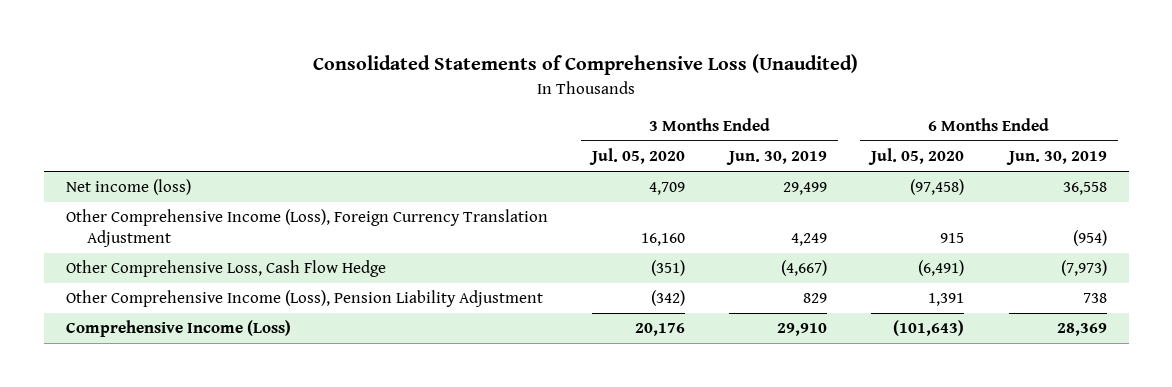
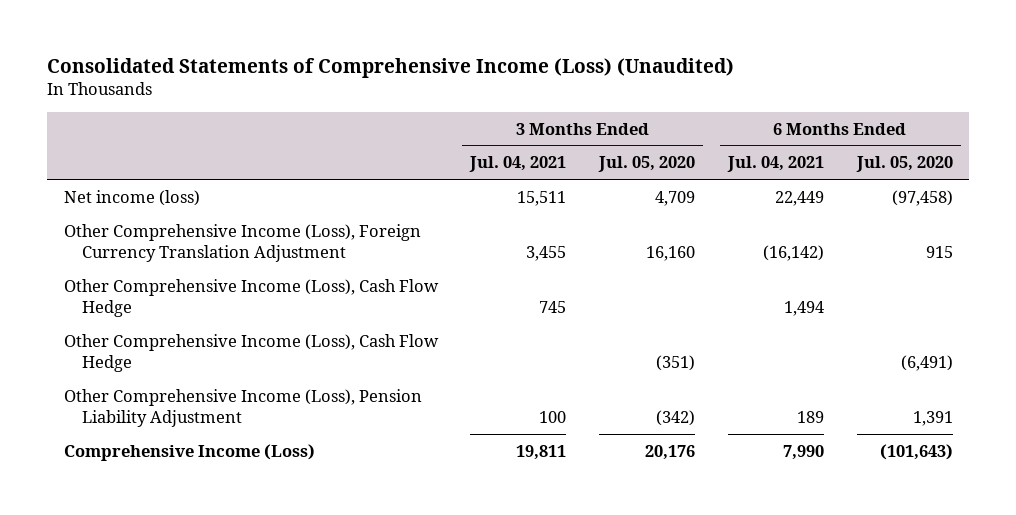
- Consolidated Statements of Comprehensive Loss (Unaudited)
+ Consolidated Statements of Comprehensive Income (Loss) (Unaudited)
- | 3 Months Ended Jul. 05, 2020 | 3 Months Ended Jun. 30, 2019 | 6 Months Ended Jul. 05, 2020 | 6 Months Ended Jun. 30, 2019
+ | 3 Months Ended Jul. 04, 2021 | 3 Months Ended Jul. 05, 2020 | 6 Months Ended Jul. 04, 2021 | 6 Months Ended Jul. 05, 2020
- Other Comprehensive Loss, Cash Flow Hedge | (351) | (4,667) | (6,491) | (7,973)
+ Other Comprehensive Income (Loss), Cash Flow Hedge | 745 | | 1,494 |
+ Other Comprehensive Income (Loss), Cash Flow Hedge | | (351) | | (6,491)

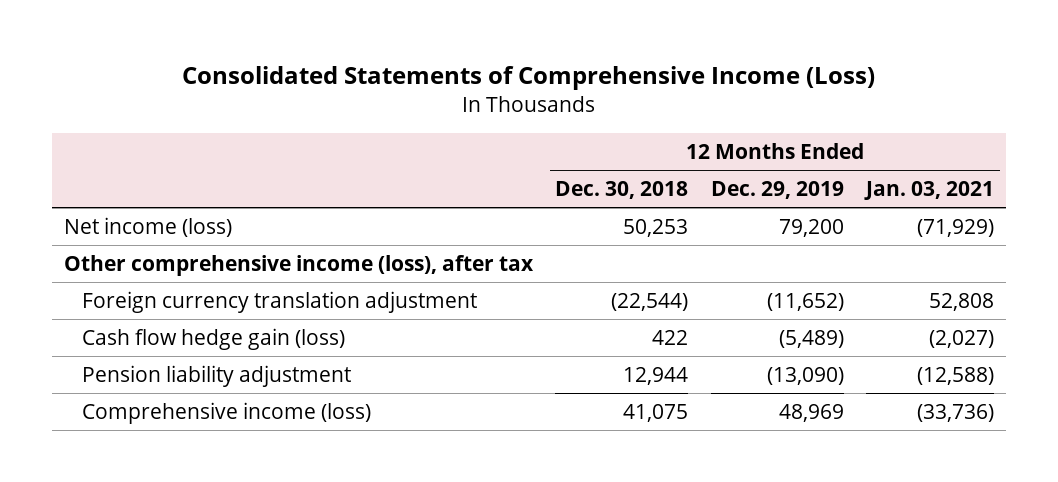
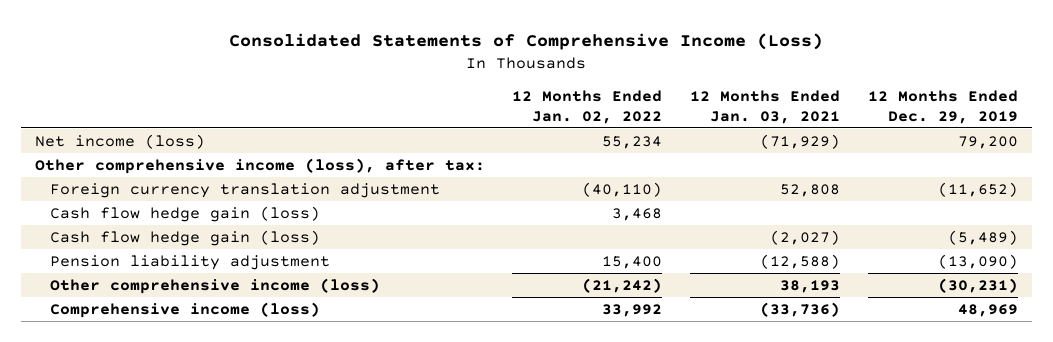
- | 12 Months Ended Dec. 30, 2018 | 12 Months Ended Dec. 29, 2019 | 12 Months Ended Jan. 03, 2021
+ | 12 Months Ended Jan. 02, 2022 | 12 Months Ended Jan. 03, 2021 | 12 Months Ended Dec. 29, 2019
- Other comprehensive income (loss), after tax
+ Other comprehensive income (loss), after tax:
+ Cash flow hedge gain (loss) | 3,468 | |
+ Other comprehensive income (loss) | (21,242) | 38,193 | (30,231)

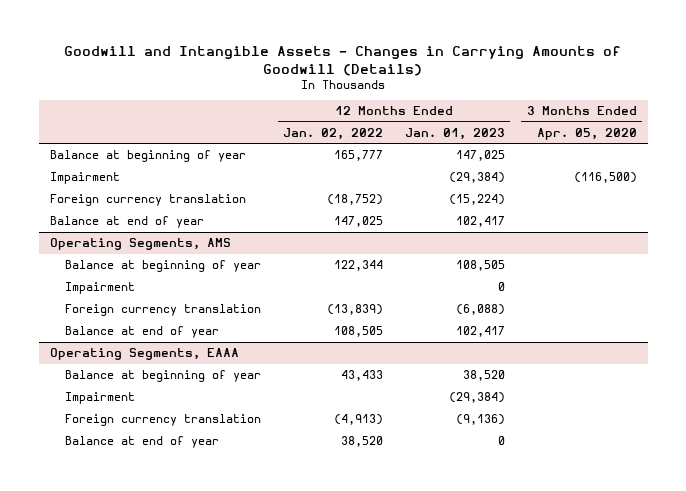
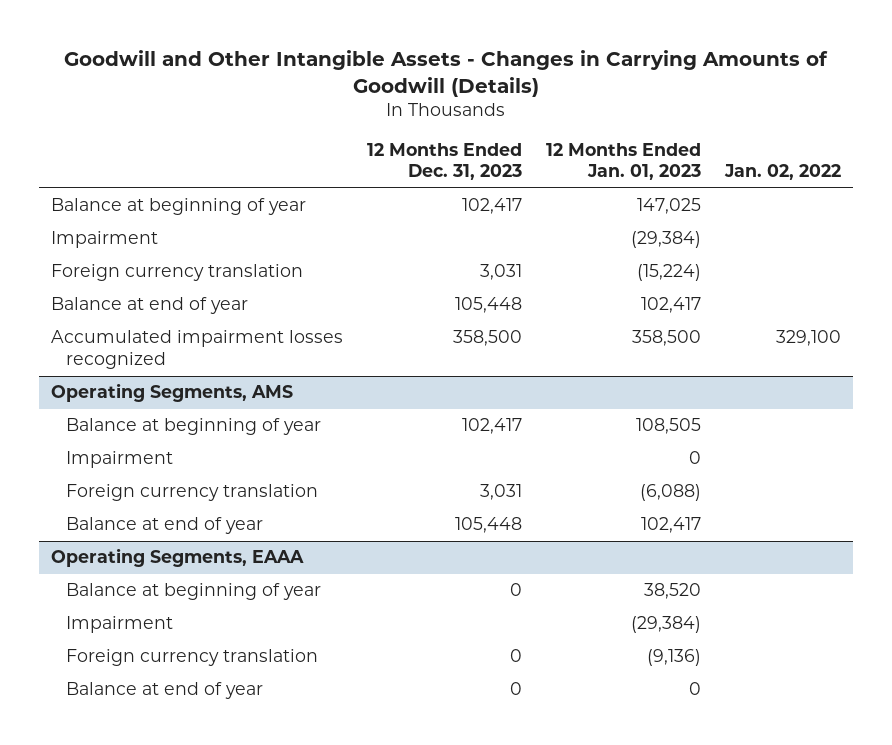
- Goodwill and Intangible Assets - Changes in Carrying Amounts of Goodwill (Details)
+ Goodwill and Other Intangible Assets - Changes in Carrying Amounts of Goodwill (Details)
- | 12 Months Ended Jan. 02, 2022 | 12 Months Ended Jan. 01, 2023 | 3 Months Ended Apr. 05, 2020
+ | 12 Months Ended Dec. 31, 2023 | 12 Months Ended Jan. 01, 2023 | Jan. 02, 2022
+ Accumulated impairment losses recognized | 358,500 | 358,500 | 329,100

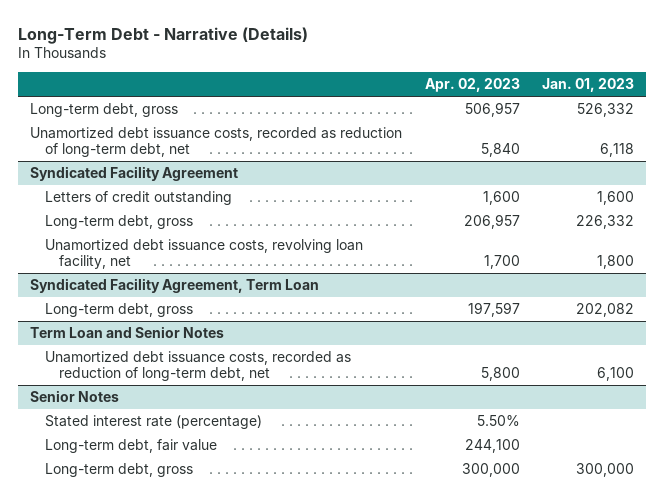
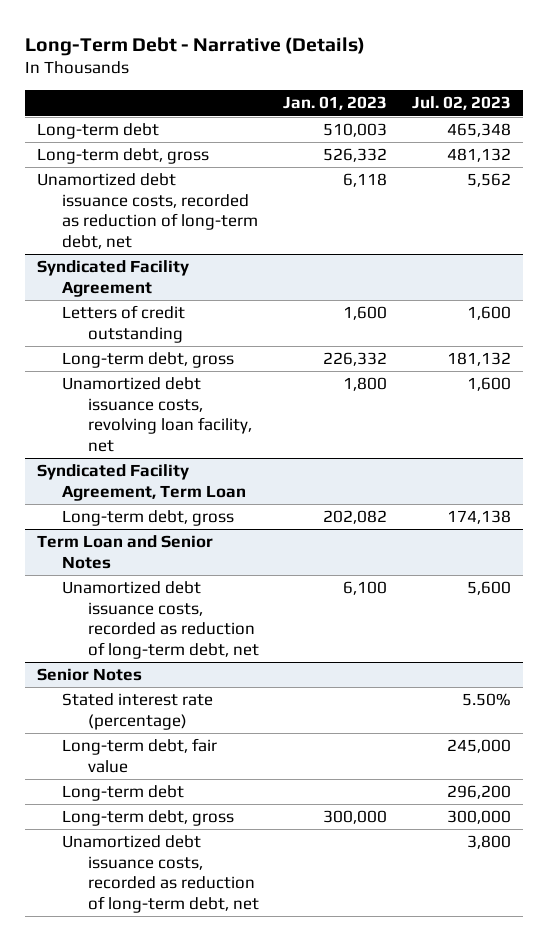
- | Apr. 02, 2023 | Jan. 01, 2023
+ | Jan. 01, 2023 | Jul. 02, 2023
+ Long-term debt | 510,003 | 465,348
@ Senior Notes
+ Long-term debt | | 296,200
+ Unamortized debt issuance costs, recorded as reduction of long-term debt, net | | 3,800

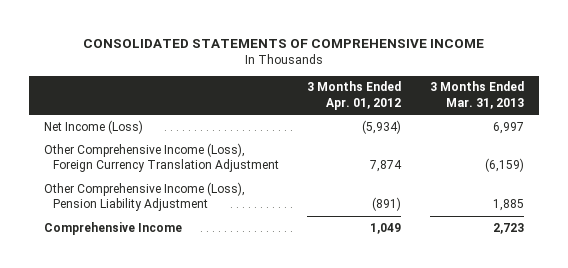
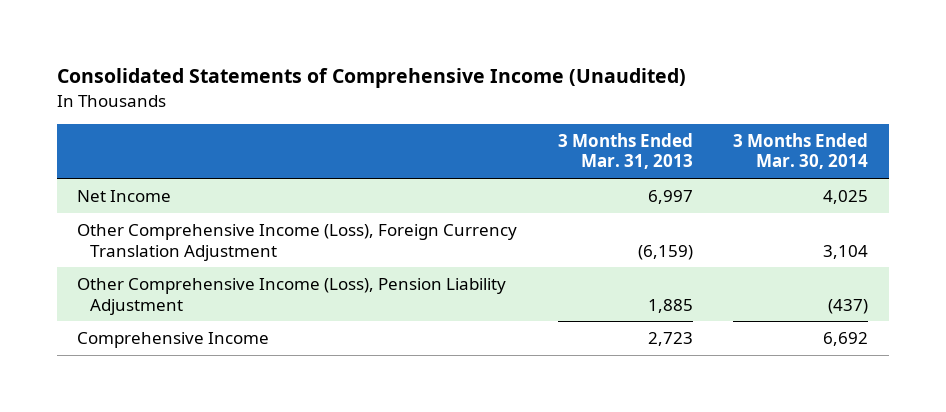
- CONSOLIDATED STATEMENTS OF COMPREHENSIVE INCOME
+ Consolidated Statements of Comprehensive Income (Unaudited)
- | 3 Months Ended Apr. 01, 2012 | 3 Months Ended Mar. 31, 2013
+ | 3 Months Ended Mar. 31, 2013 | 3 Months Ended Mar. 30, 2014
- Net Income (Loss) | (5,934) | 6,997
+ Net Income | 6,997 | 4,025

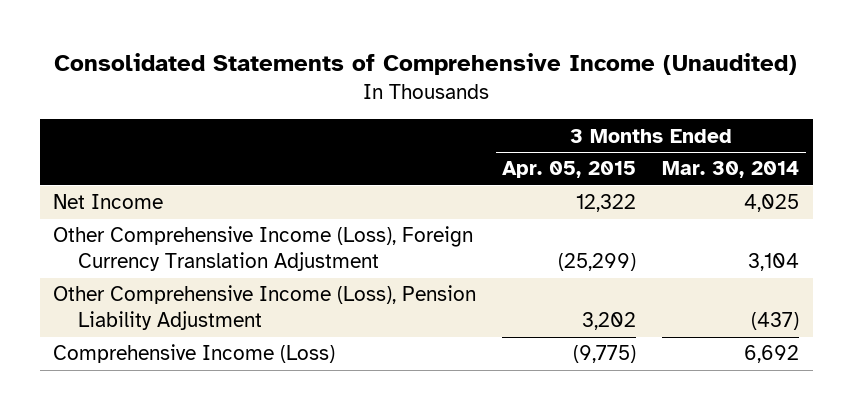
- | 3 Months Ended Mar. 31, 2013 | 3 Months Ended Mar. 30, 2014
+ | 3 Months Ended Apr. 05, 2015 | 3 Months Ended Mar. 30, 2014
- Comprehensive Income | 2,723 | 6,692
+ Comprehensive Income (Loss) | (9,775) | 6,692

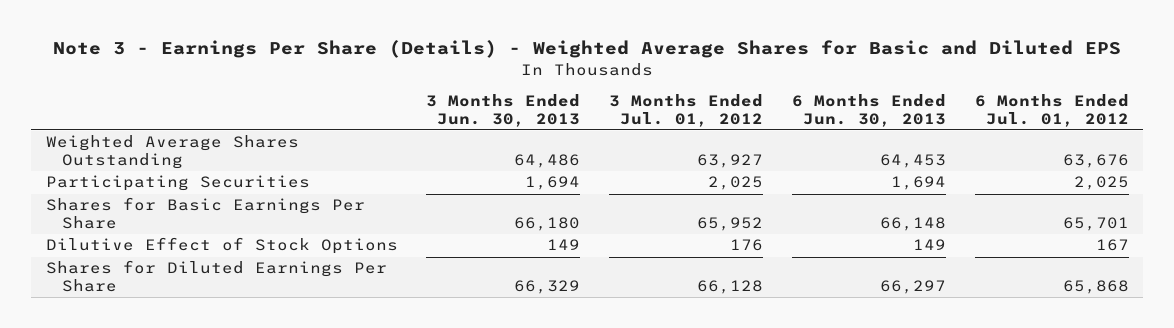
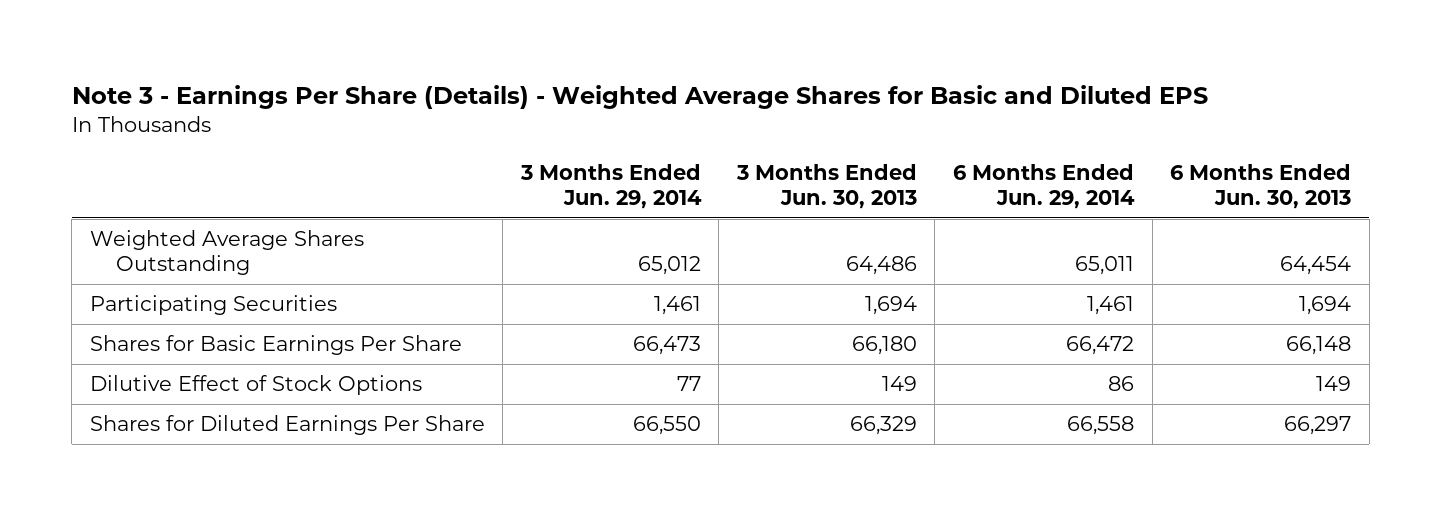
- | 3 Months Ended Jun. 30, 2013 | 3 Months Ended Jul. 01, 2012 | 6 Months Ended Jun. 30, 2013 | 6 Months Ended Jul. 01, 2012
+ | 3 Months Ended Jun. 29, 2014 | 3 Months Ended Jun. 30, 2013 | 6 Months Ended Jun. 29, 2014 | 6 Months Ended Jun. 30, 2013
- Weighted Average Shares Outstanding | 64,486 | 63,927 | 64,453 | 63,676
+ Weighted Average Shares Outstanding | 65,012 | 64,486 | 65,011 | 64,454

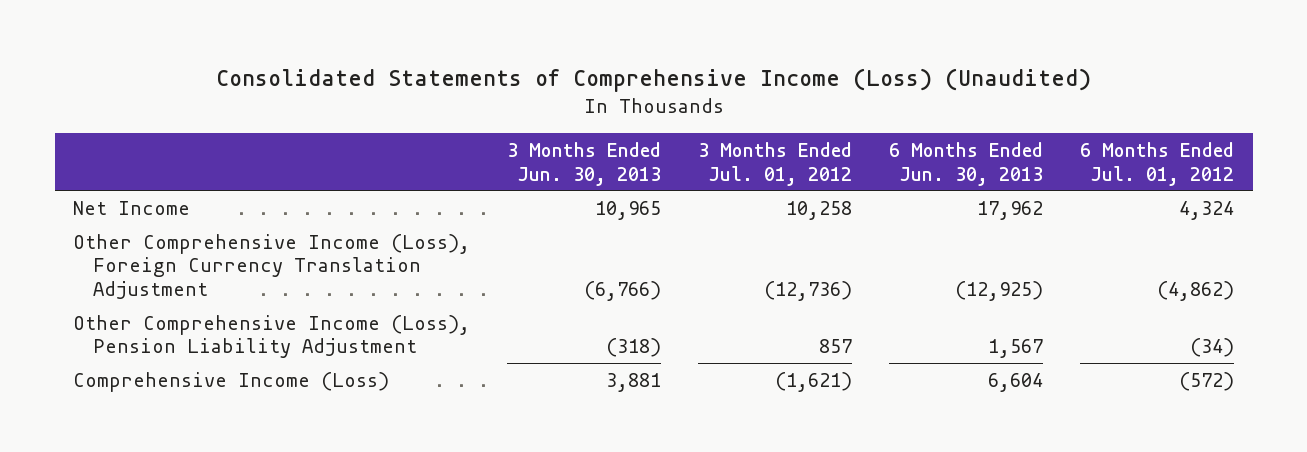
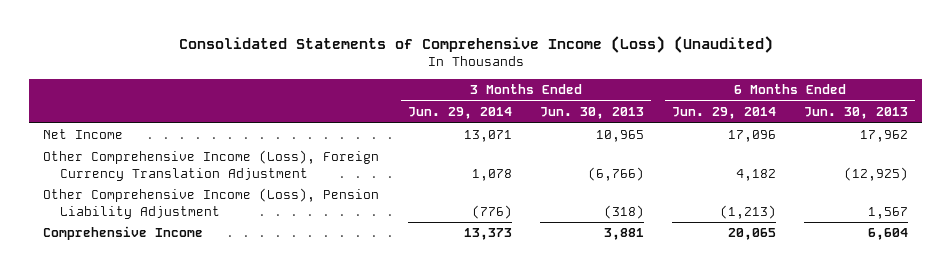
- | 3 Months Ended Jun. 30, 2013 | 3 Months Ended Jul. 01, 2012 | 6 Months Ended Jun. 30, 2013 | 6 Months Ended Jul. 01, 2012
+ | 3 Months Ended Jun. 29, 2014 | 3 Months Ended Jun. 30, 2013 | 6 Months Ended Jun. 29, 2014 | 6 Months Ended Jun. 30, 2013
- Comprehensive Income (Loss) | 3,881 | (1,621) | 6,604 | (572)
+ Comprehensive Income | 13,373 | 3,881 | 20,065 | 6,604

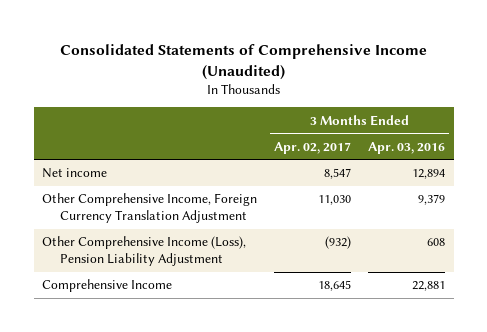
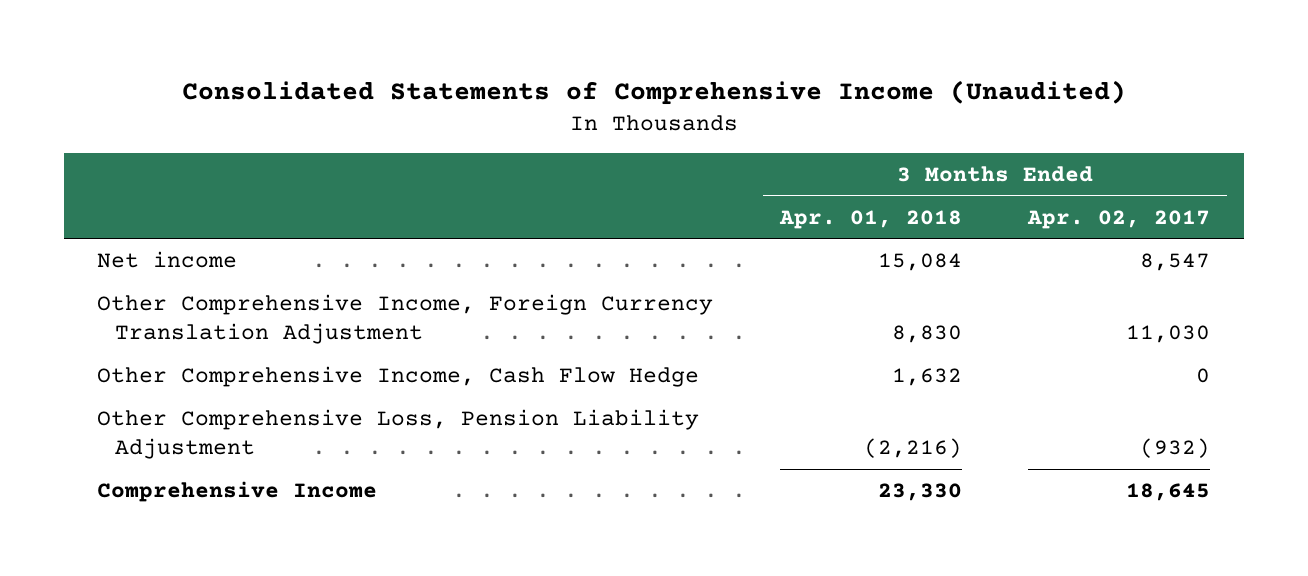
- | 3 Months Ended Apr. 02, 2017 | 3 Months Ended Apr. 03, 2016
+ | 3 Months Ended Apr. 01, 2018 | 3 Months Ended Apr. 02, 2017
- Other Comprehensive Income (Loss), Pension Liability Adjustment | (932) | 608
+ Other Comprehensive Income, Cash Flow Hedge | 1,632 | 0
+ Other Comprehensive Loss, Pension Liability Adjustment | (2,216) | (932)

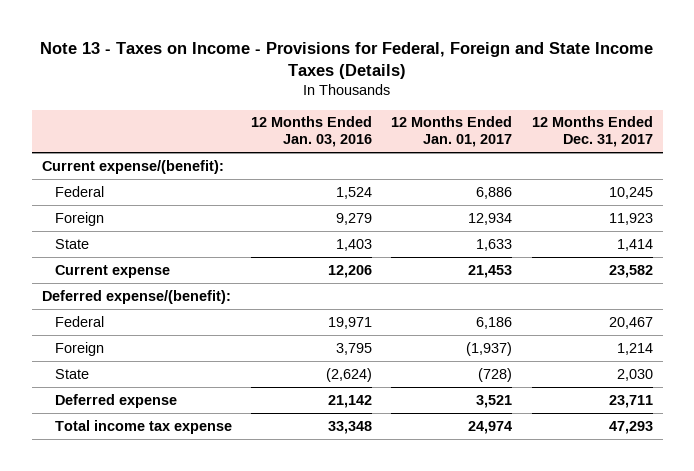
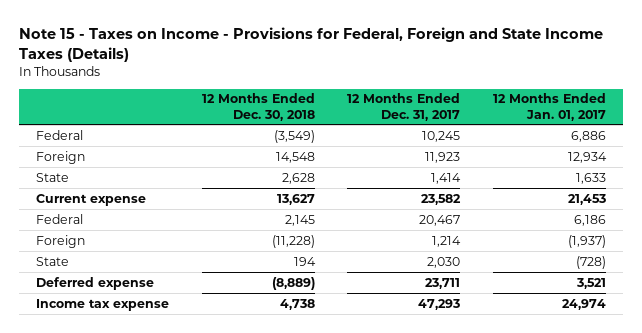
- Note 13 - Taxes on Income - Provisions for Federal, Foreign and State Income Taxes (Details)
+ Note 15 - Taxes on Income - Provisions for Federal, Foreign and State Income Taxes (Details)
- | 12 Months Ended Jan. 03, 2016 | 12 Months Ended Jan. 01, 2017 | 12 Months Ended Dec. 31, 2017
+ | 12 Months Ended Dec. 30, 2018 | 12 Months Ended Dec. 31, 2017 | 12 Months Ended Jan. 01, 2017
- Current expense/(benefit):
- Deferred expense/(benefit):
- Total income tax expense | 33,348 | 24,974 | 47,293
+ Income tax expense | 4,738 | 47,293 | 24,974

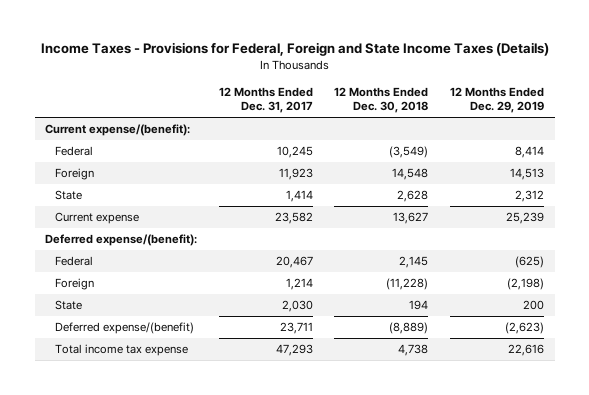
- Note 15 - Taxes on Income - Provisions for Federal, Foreign and State Income Taxes (Details)
+ Income Taxes - Provisions for Federal, Foreign and State Income Taxes (Details)
- | 12 Months Ended Dec. 30, 2018 | 12 Months Ended Dec. 31, 2017 | 12 Months Ended Jan. 01, 2017
+ | 12 Months Ended Dec. 31, 2017 | 12 Months Ended Dec. 30, 2018 | 12 Months Ended Dec. 29, 2019
+ Current expense/(benefit):
+ Deferred expense/(benefit):
- Deferred expense | (8,889) | 23,711 | 3,521
- Income tax expense | 4,738 | 47,293 | 24,974
+ Deferred expense/(benefit) | 23,711 | (8,889) | (2,623)
+ Total income tax expense | 47,293 | 4,738 | 22,616

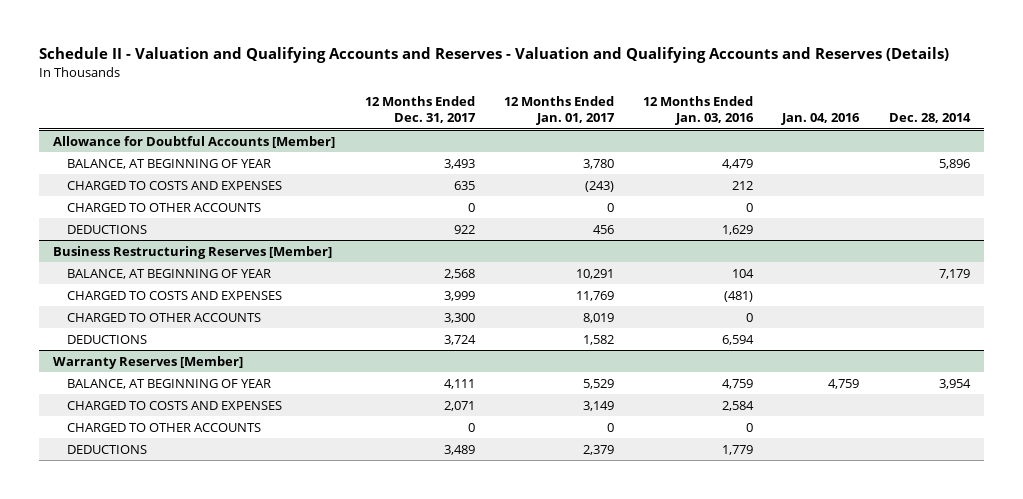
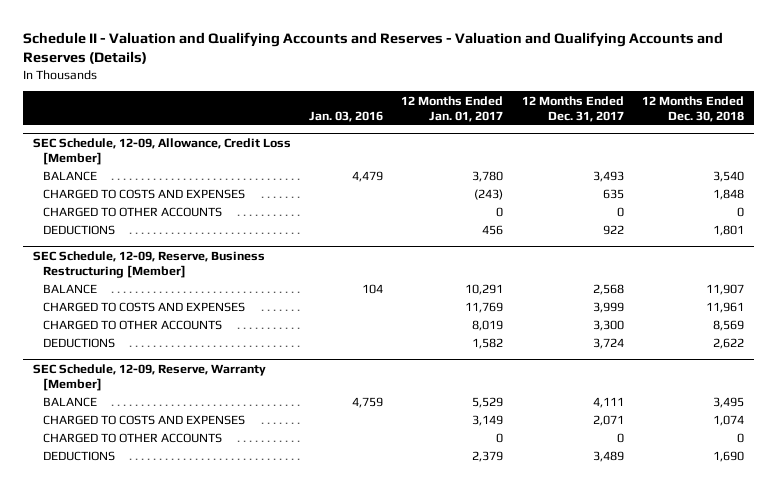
- | 12 Months Ended Dec. 31, 2017 | 12 Months Ended Jan. 01, 2017 | 12 Months Ended Jan. 03, 2016 | Jan. 04, 2016 | Dec. 28, 2014
+ | Jan. 03, 2016 | 12 Months Ended Jan. 01, 2017 | 12 Months Ended Dec. 31, 2017 | 12 Months Ended Dec. 30, 2018
- Allowance for Doubtful Accounts [Member]
- BALANCE, AT BEGINNING OF YEAR | 3,493 | 3,780 | 4,479 | | 5,896
+ SEC Schedule, 12-09, Allowance, Credit Loss [Member]
+ BALANCE | 4,479 | 3,780 | 3,493 | 3,540
- Business Restructuring Reserves [Member]
- BALANCE, AT BEGINNING OF YEAR | 2,568 | 10,291 | 104 | | 7,179
+ SEC Schedule, 12-09, Reserve, Business Restructuring [Member]
+ BALANCE | 104 | 10,291 | 2,568 | 11,907
- Warranty Reserves [Member]
- BALANCE, AT BEGINNING OF YEAR | 4,111 | 5,529 | 4,759 | 4,759 | 3,954
+ SEC Schedule, 12-09, Reserve, Warranty [Member]
+ BALANCE | 4,759 | 5,529 | 4,111 | 3,495

